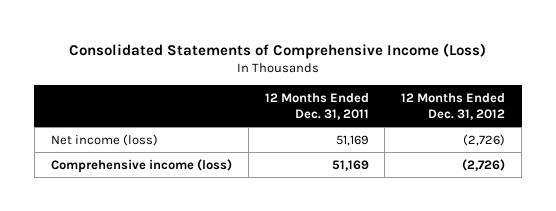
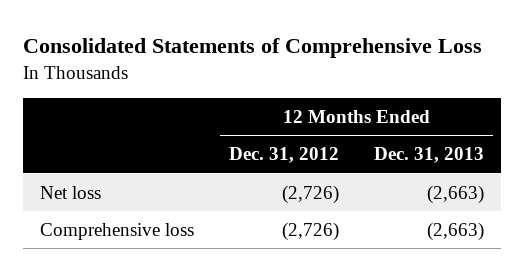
- Consolidated Statements of Comprehensive Income (Loss)
+ Consolidated Statements of Comprehensive Loss
- | 12 Months Ended Dec. 31, 2011 | 12 Months Ended Dec. 31, 2012
+ | 12 Months Ended Dec. 31, 2012 | 12 Months Ended Dec. 31, 2013
- Net income (loss) | 51,169 | (2,726)
- Comprehensive income (loss) | 51,169 | (2,726)
+ Net loss | (2,726) | (2,663)
+ Comprehensive loss | (2,726) | (2,663)

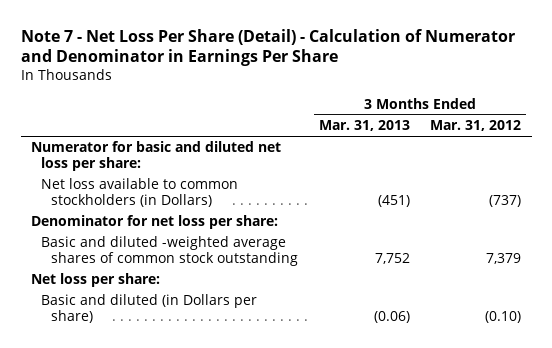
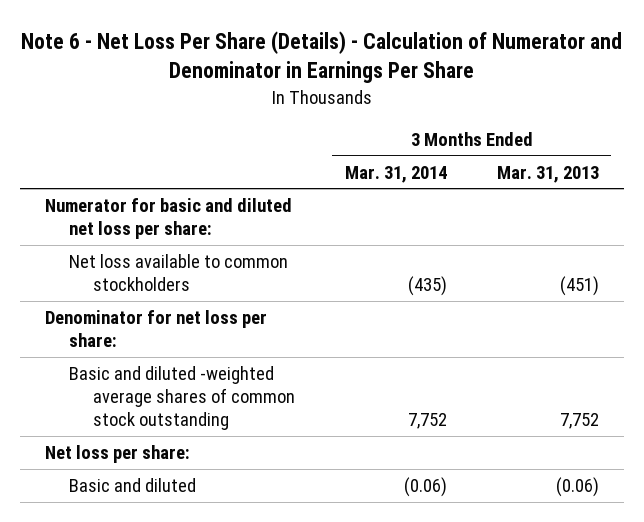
- Note 7 - Net Loss Per Share (Detail) - Calculation of Numerator and Denominator in Earnings Per Share
+ Note 6 - Net Loss Per Share (Details) - Calculation of Numerator and Denominator in Earnings Per Share
- | 3 Months Ended Mar. 31, 2013 | 3 Months Ended Mar. 31, 2012
+ | 3 Months Ended Mar. 31, 2014 | 3 Months Ended Mar. 31, 2013
- Net loss available to common stockholders (in Dollars) | (451) | (737)
+ Net loss available to common stockholders | (435) | (451)
- Basic and diluted (in Dollars per share) | (0.06) | (0.10)
+ Basic and diluted | (0.06) | (0.06)

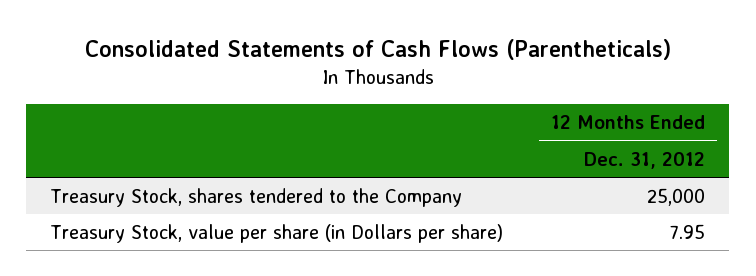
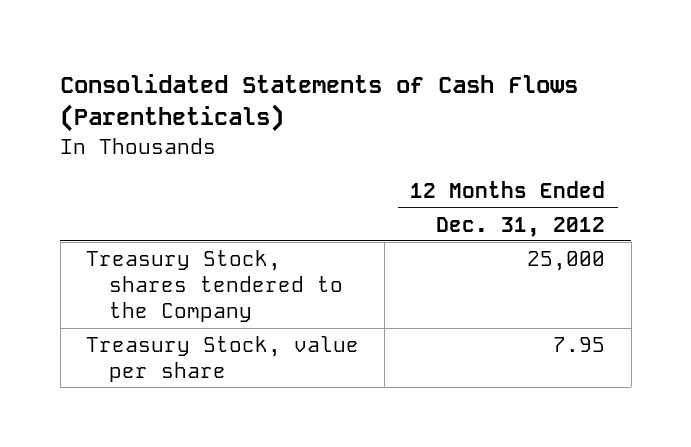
- Treasury Stock, value per share (in Dollars per share) | 7.95
+ Treasury Stock, value per share | 7.95

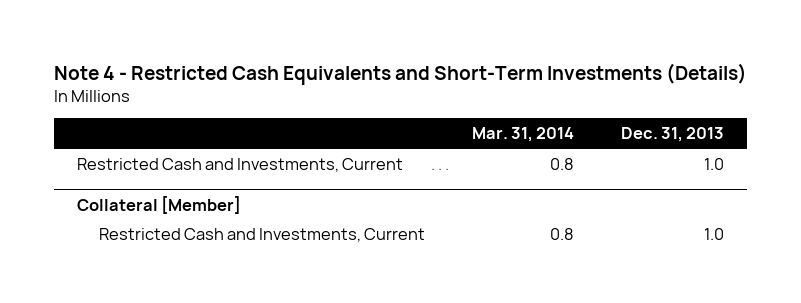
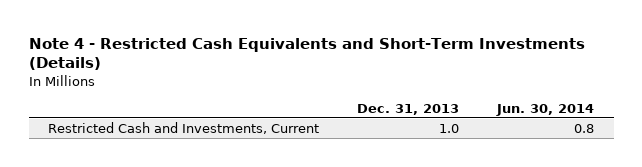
- | Mar. 31, 2014 | Dec. 31, 2013
+ | Dec. 31, 2013 | Jun. 30, 2014
- Collateral [Member]
- Restricted Cash and Investments, Current | 0.8 | 1.0

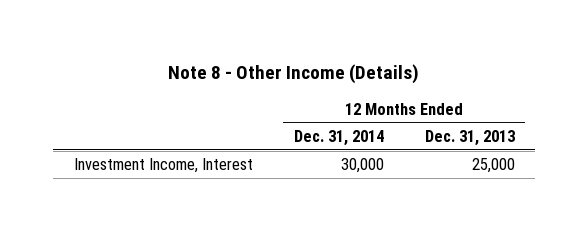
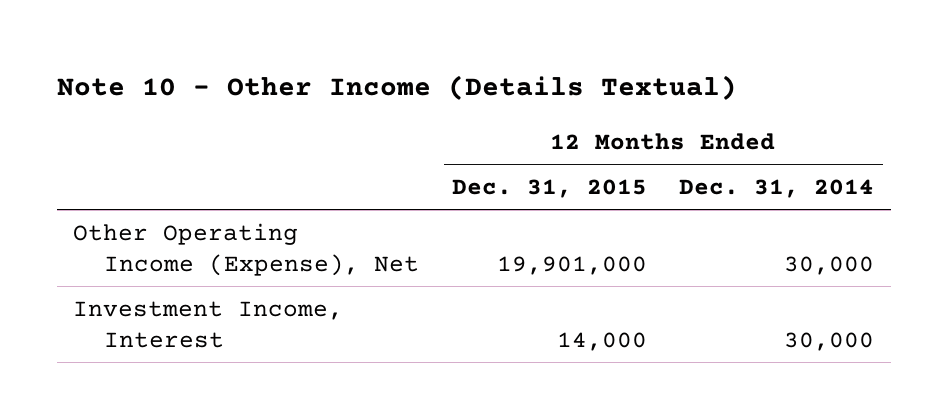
- Note 8 - Other Income (Details)
+ Note 10 - Other Income (Details Textual)
- | 12 Months Ended Dec. 31, 2014 | 12 Months Ended Dec. 31, 2013
+ | 12 Months Ended Dec. 31, 2015 | 12 Months Ended Dec. 31, 2014
+ Other Operating Income (Expense), Net | 19,901,000 | 30,000

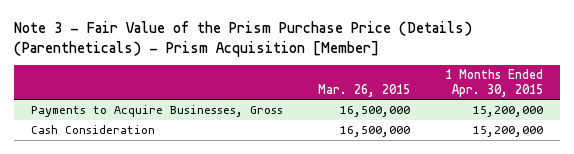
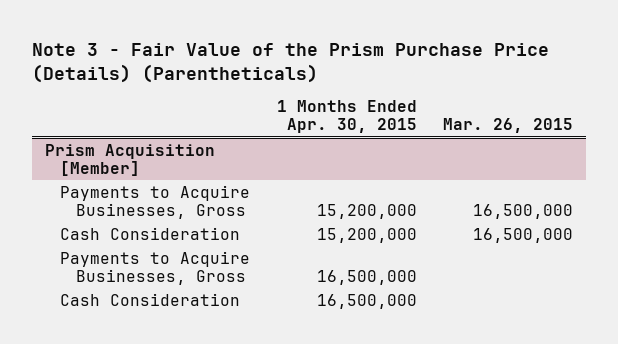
- Note 3 - Fair Value of the Prism Purchase Price (Details) (Parentheticals) - Prism Acquisition [Member]
+ Note 3 - Fair Value of the Prism Purchase Price (Details) (Parentheticals)
- | Mar. 26, 2015 | 1 Months Ended Apr. 30, 2015
+ | 1 Months Ended Apr. 30, 2015 | Mar. 26, 2015
+ Prism Acquisition [Member]
+ Payments to Acquire Businesses, Gross | 16,500,000 |
+ Cash Consideration | 16,500,000 |

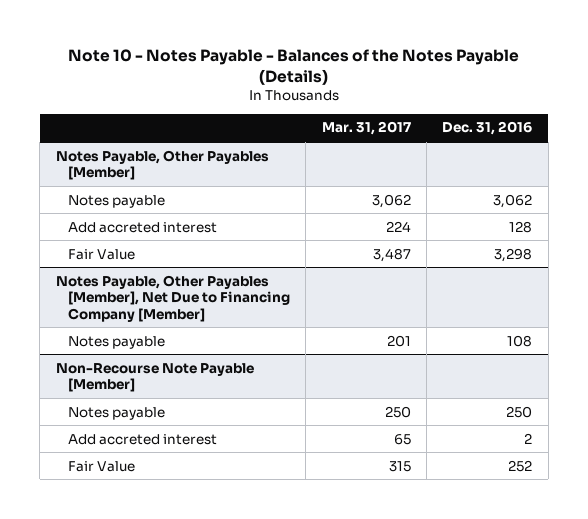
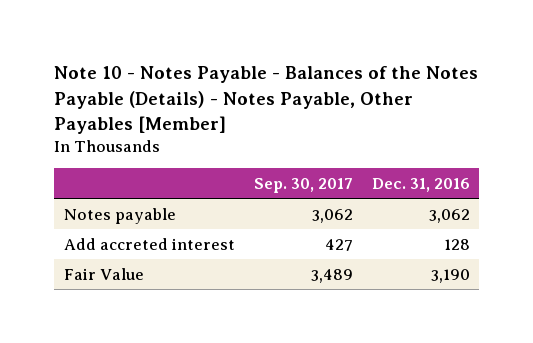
- Note 10 - Notes Payable - Balances of the Notes Payable (Details)
+ Note 10 - Notes Payable - Balances of the Notes Payable (Details) - Notes Payable, Other Payables [Member]
- | Mar. 31, 2017 | Dec. 31, 2016
+ | Sep. 30, 2017 | Dec. 31, 2016
- Notes Payable, Other Payables [Member]
- Fair Value | 3,487 | 3,298
- Notes Payable, Other Payables [Member], Net Due to Financing Company [Member]
- Notes payable | 201 | 108
- Non-Recourse Note Payable [Member]
- Notes payable | 250 | 250
- Add accreted interest | 65 | 2
- Fair Value | 315 | 252
+ Fair Value | 3,489 | 3,190

